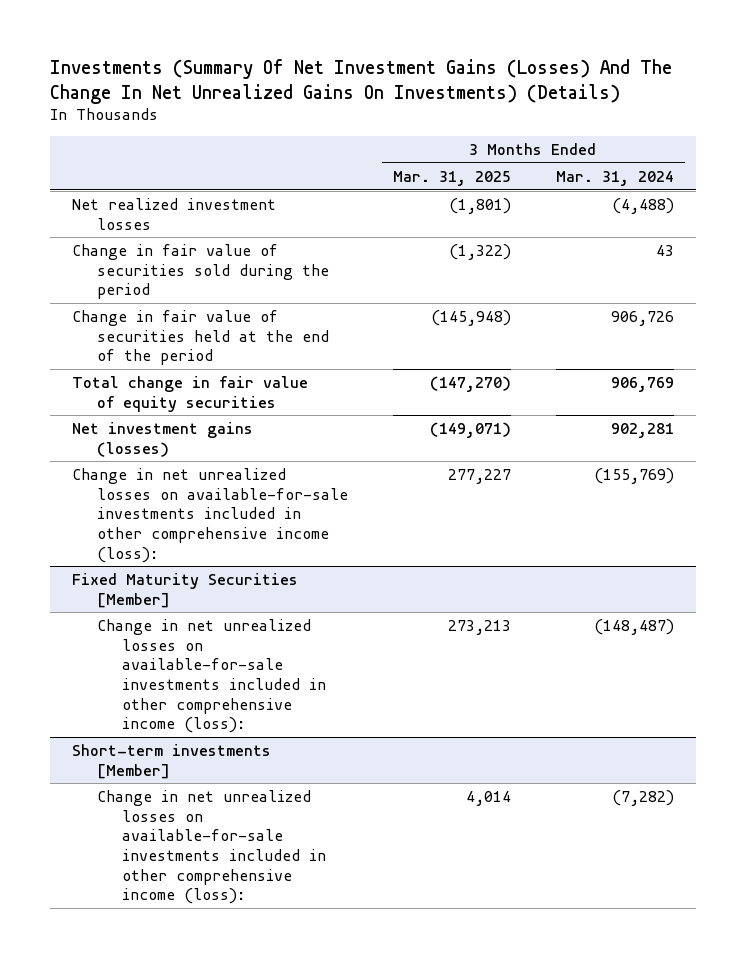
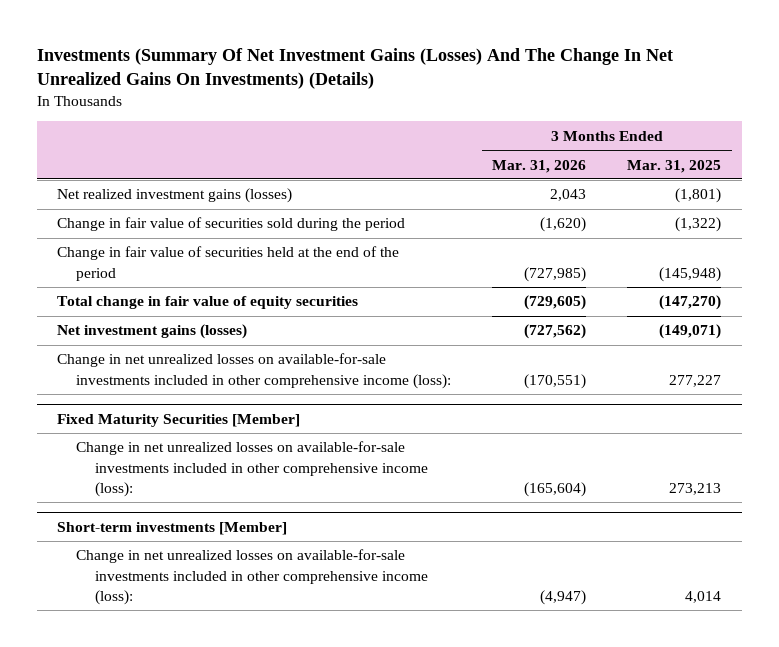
- | 3 Months Ended Mar. 31, 2025 | 3 Months Ended Mar. 31, 2024
+ | 3 Months Ended Mar. 31, 2026 | 3 Months Ended Mar. 31, 2025
- Net realized investment losses | (1,801) | (4,488)
+ Net realized investment gains (losses) | 2,043 | (1,801)

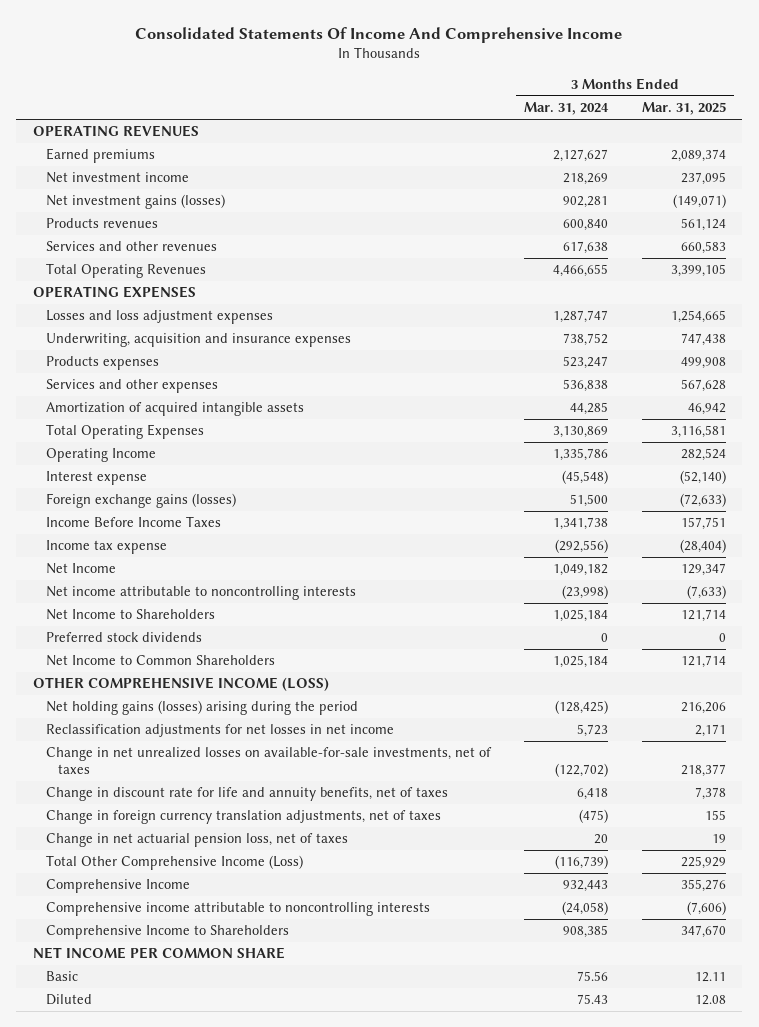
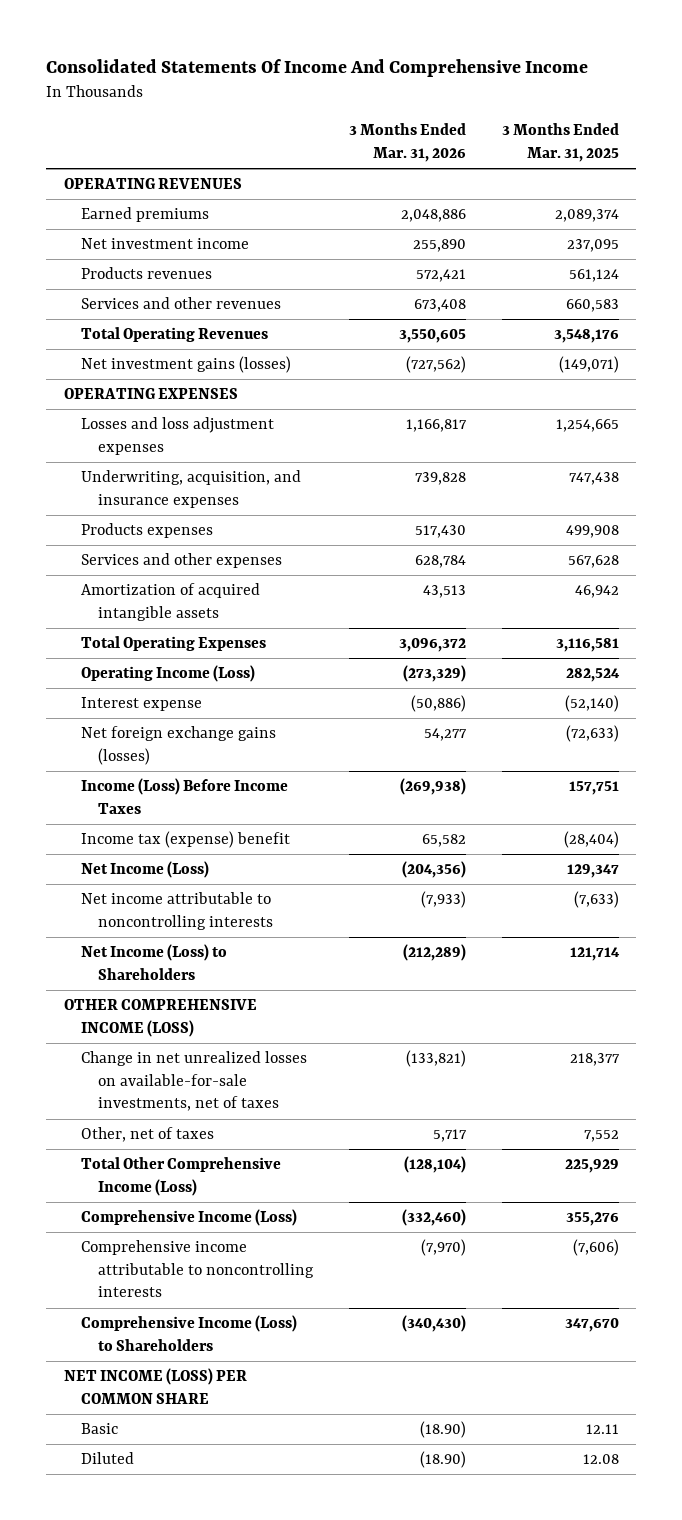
- | 3 Months Ended Mar. 31, 2024 | 3 Months Ended Mar. 31, 2025
+ | 3 Months Ended Mar. 31, 2026 | 3 Months Ended Mar. 31, 2025
- Total Operating Revenues | 4,466,655 | 3,399,105
+ Total Operating Revenues | 3,550,605 | 3,548,176
moved down: Net investment gains (losses) | (727,562) | (149,071)
- Underwriting, acquisition and insurance expenses | 738,752 | 747,438
+ Underwriting, acquisition, and insurance expenses | 739,828 | 747,438
- Operating Income | 1,335,786 | 282,524
+ Operating Income (Loss) | (273,329) | 282,524
- Foreign exchange gains (losses) | 51,500 | (72,633)
- Income Before Income Taxes | 1,341,738 | 157,751
- Income tax expense | (292,556) | (28,404)
- Net Income | 1,049,182 | 129,347
+ Net foreign exchange gains (losses) | 54,277 | (72,633)
+ Income (Loss) Before Income Taxes | (269,938) | 157,751
+ Income tax (expense) benefit | 65,582 | (28,404)
+ Net Income (Loss) | (204,356) | 129,347
- Net Income to Shareholders | 1,025,184 | 121,714
- Preferred stock dividends | 0 | 0
- Net Income to Common Shareholders | 1,025,184 | 121,714
+ Net Income (Loss) to Shareholders | (212,289) | 121,714
- Net holding gains (losses) arising during the period | (128,425) | 216,206
- Reclassification adjustments for net losses in net income | 5,723 | 2,171
- Change in discount rate for life and annuity benefits, net of taxes | 6,418 | 7,378
- Change in foreign currency translation adjustments, net of taxes | (475) | 155
- Change in net actuarial pension loss, net of taxes | 20 | 19
+ Other, net of taxes | 5,717 | 7,552
- Comprehensive Income | 932,443 | 355,276
+ Comprehensive Income (Loss) | (332,460) | 355,276
- Comprehensive Income to Shareholders | 908,385 | 347,670
- NET INCOME PER COMMON SHARE
+ Comprehensive Income (Loss) to Shareholders | (340,430) | 347,670
+ NET INCOME (LOSS) PER COMMON SHARE

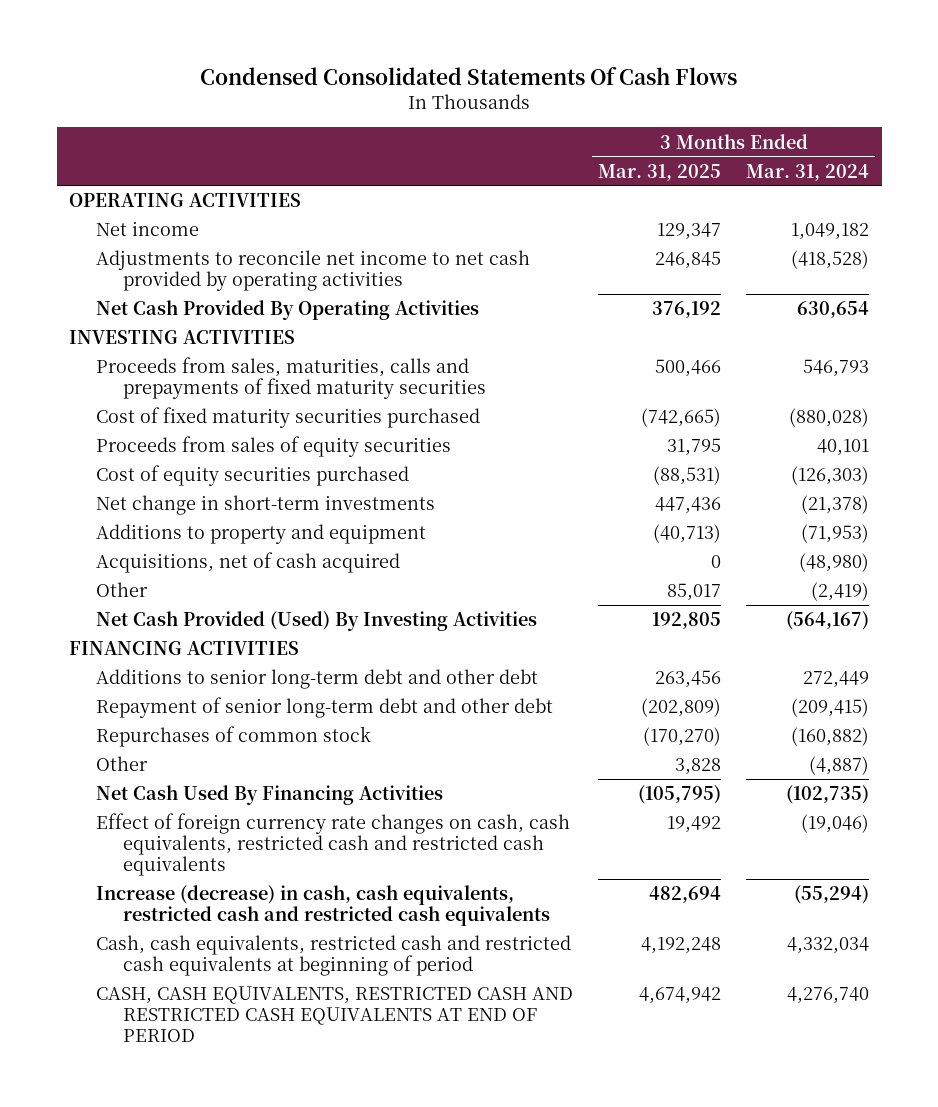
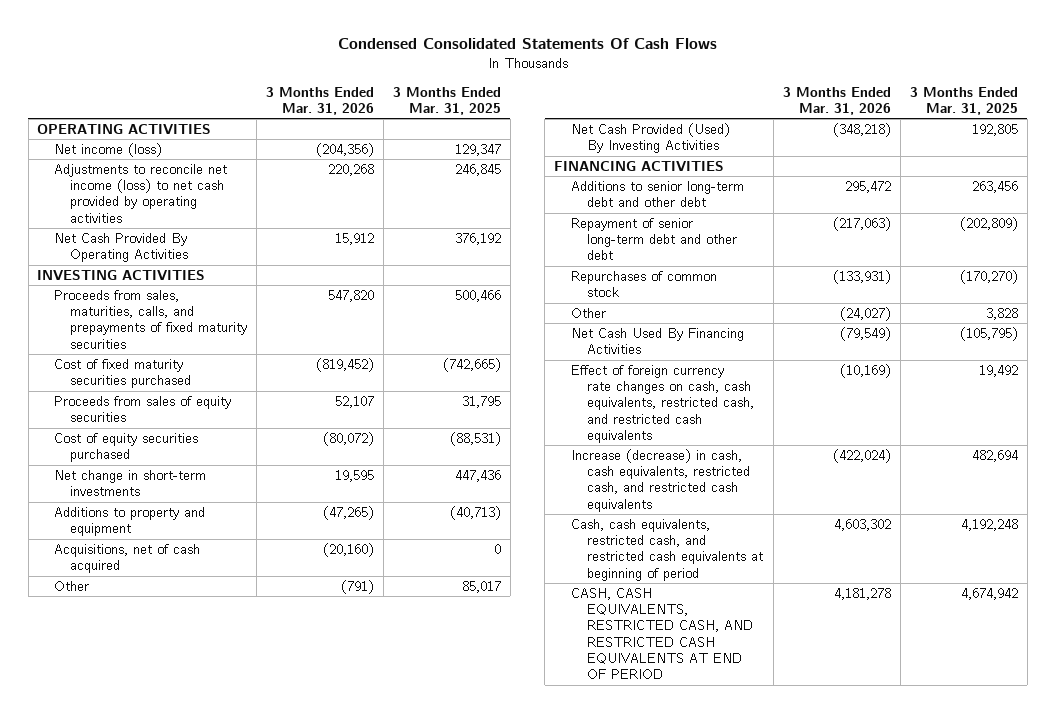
- | 3 Months Ended Mar. 31, 2025 | 3 Months Ended Mar. 31, 2024
+ | 3 Months Ended Mar. 31, 2026 | 3 Months Ended Mar. 31, 2025
- Net income | 129,347 | 1,049,182
- Adjustments to reconcile net income to net cash provided by operating activities | 246,845 | (418,528)
+ Net income (loss) | (204,356) | 129,347
+ Adjustments to reconcile net income (loss) to net cash provided by operating activities | 220,268 | 246,845
- Proceeds from sales, maturities, calls and prepayments of fixed maturity securities | 500,466 | 546,793
+ Proceeds from sales, maturities, calls, and prepayments of fixed maturity securities | 547,820 | 500,466
- Effect of foreign currency rate changes on cash, cash equivalents, restricted cash and restricted cash equivalents | 19,492 | (19,046)
- Increase (decrease) in cash, cash equivalents, restricted cash and restricted cash equivalents | 482,694 | (55,294)
- Cash, cash equivalents, restricted cash and restricted cash equivalents at beginning of period | 4,192,248 | 4,332,034
- CASH, CASH EQUIVALENTS, RESTRICTED CASH AND RESTRICTED CASH EQUIVALENTS AT END OF PERIOD | 4,674,942 | 4,276,740
+ Effect of foreign currency rate changes on cash, cash equivalents, restricted cash, and restricted cash equivalents | (10,169) | 19,492
+ Increase (decrease) in cash, cash equivalents, restricted cash, and restricted cash equivalents | (422,024) | 482,694
+ Cash, cash equivalents, restricted cash, and restricted cash equivalents at beginning of period | 4,603,302 | 4,192,248
+ CASH, CASH EQUIVALENTS, RESTRICTED CASH, AND RESTRICTED CASH EQUIVALENTS AT END OF PERIOD | 4,181,278 | 4,674,942

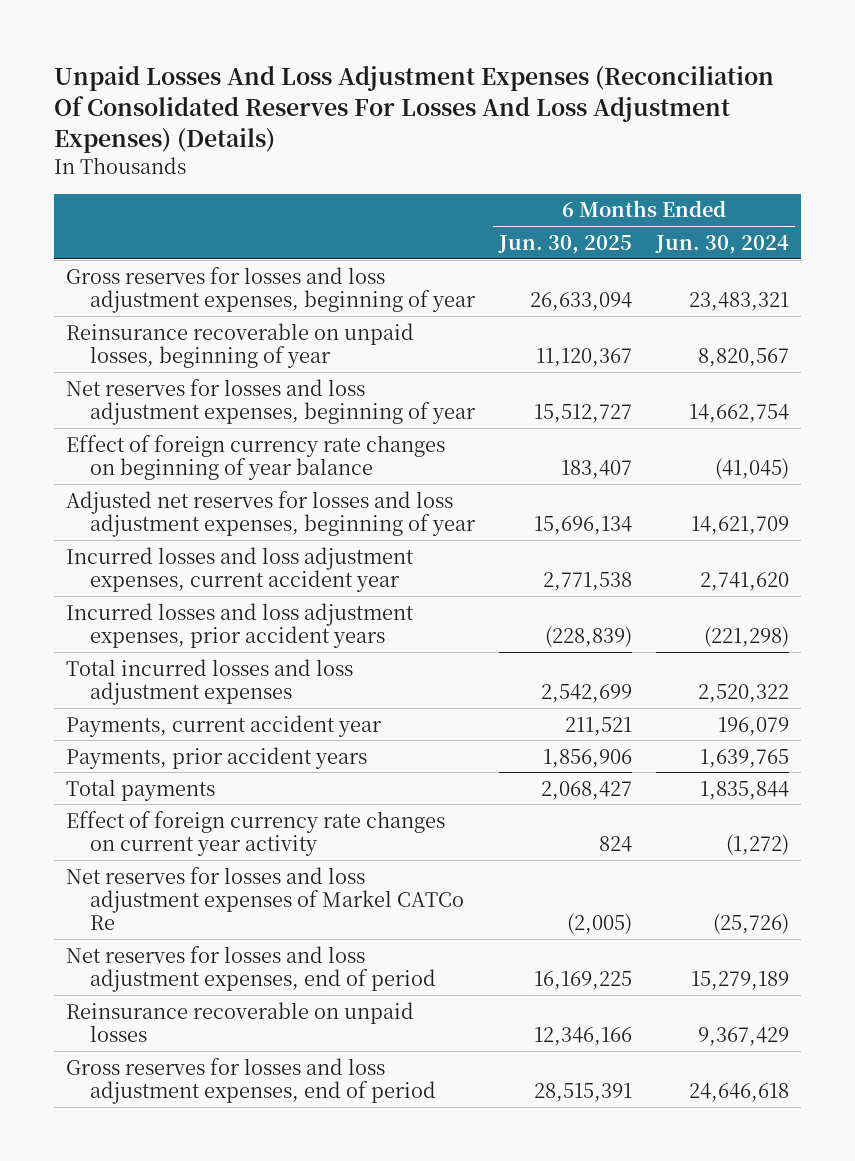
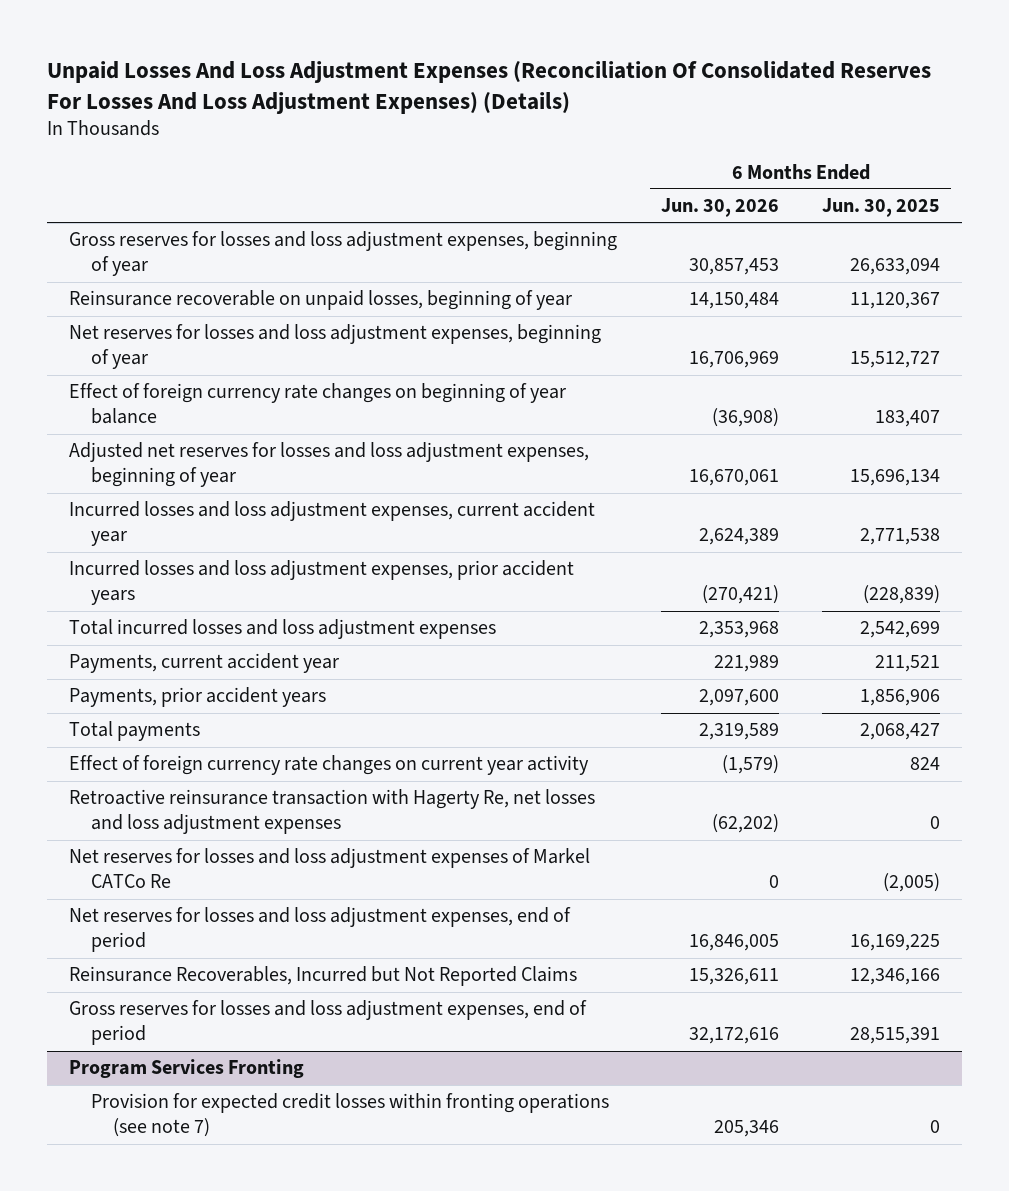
- | 6 Months Ended Jun. 30, 2025 | 6 Months Ended Jun. 30, 2024
+ | 6 Months Ended Jun. 30, 2026 | 6 Months Ended Jun. 30, 2025
+ Retroactive reinsurance transaction with Hagerty Re, net losses and loss adjustment expenses | (62,202) | 0
- Reinsurance recoverable on unpaid losses | 12,346,166 | 9,367,429
+ Reinsurance Recoverables, Incurred but Not Reported Claims | 15,326,611 | 12,346,166
+ Program Services Fronting
+ Provision for expected credit losses within fronting operations (see note 7) | 205,346 | 0

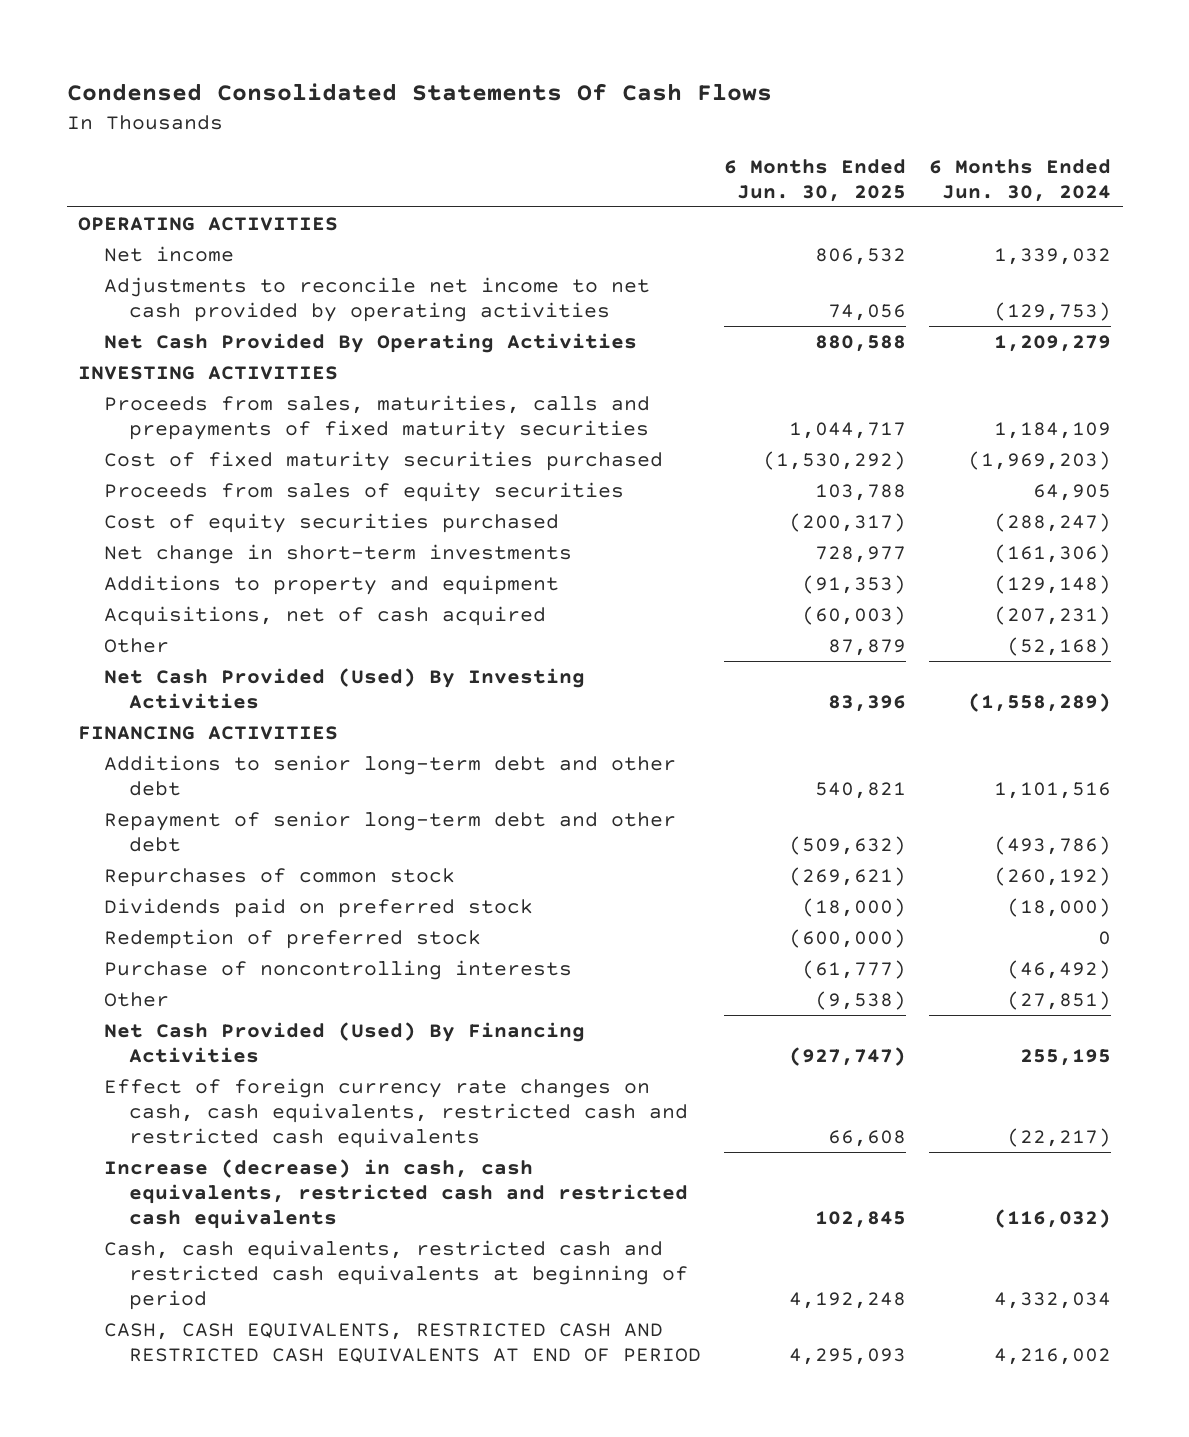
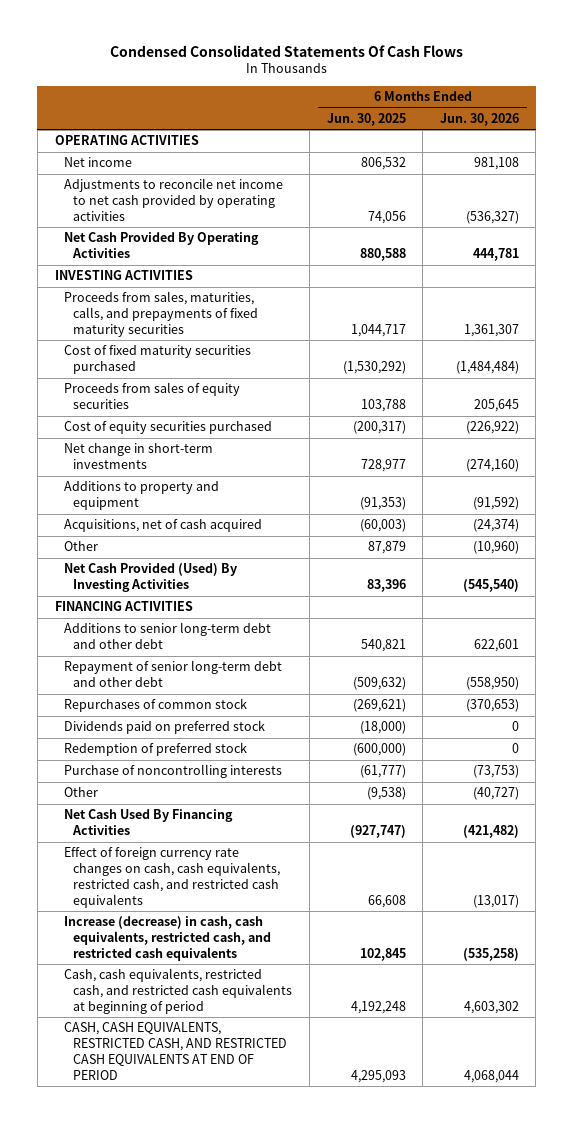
- | 6 Months Ended Jun. 30, 2025 | 6 Months Ended Jun. 30, 2024
+ | 6 Months Ended Jun. 30, 2025 | 6 Months Ended Jun. 30, 2026
- Proceeds from sales, maturities, calls and prepayments of fixed maturity securities | 1,044,717 | 1,184,109
+ Proceeds from sales, maturities, calls, and prepayments of fixed maturity securities | 1,044,717 | 1,361,307
- Net Cash Provided (Used) By Financing Activities | (927,747) | 255,195
- Effect of foreign currency rate changes on cash, cash equivalents, restricted cash and restricted cash equivalents | 66,608 | (22,217)
- Increase (decrease) in cash, cash equivalents, restricted cash and restricted cash equivalents | 102,845 | (116,032)
- Cash, cash equivalents, restricted cash and restricted cash equivalents at beginning of period | 4,192,248 | 4,332,034
- CASH, CASH EQUIVALENTS, RESTRICTED CASH AND RESTRICTED CASH EQUIVALENTS AT END OF PERIOD | 4,295,093 | 4,216,002
+ Net Cash Used By Financing Activities | (927,747) | (421,482)
+ Effect of foreign currency rate changes on cash, cash equivalents, restricted cash, and restricted cash equivalents | 66,608 | (13,017)
+ Increase (decrease) in cash, cash equivalents, restricted cash, and restricted cash equivalents | 102,845 | (535,258)
+ Cash, cash equivalents, restricted cash, and restricted cash equivalents at beginning of period | 4,192,248 | 4,603,302
+ CASH, CASH EQUIVALENTS, RESTRICTED CASH, AND RESTRICTED CASH EQUIVALENTS AT END OF PERIOD | 4,295,093 | 4,068,044

